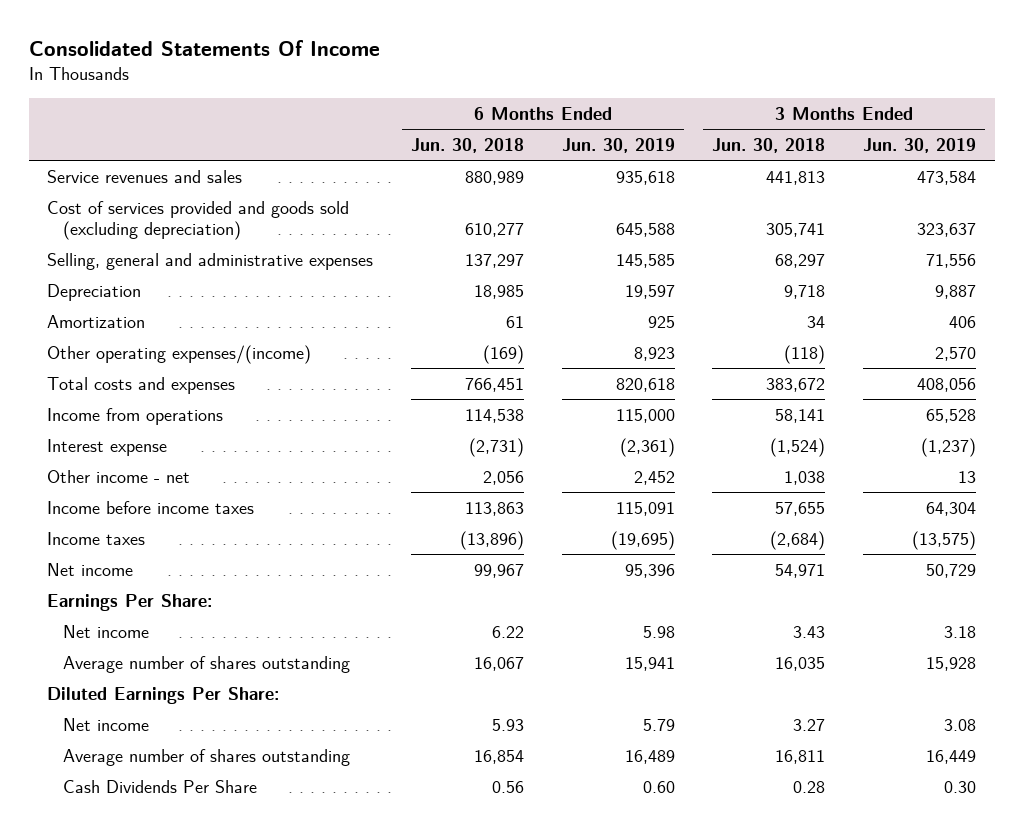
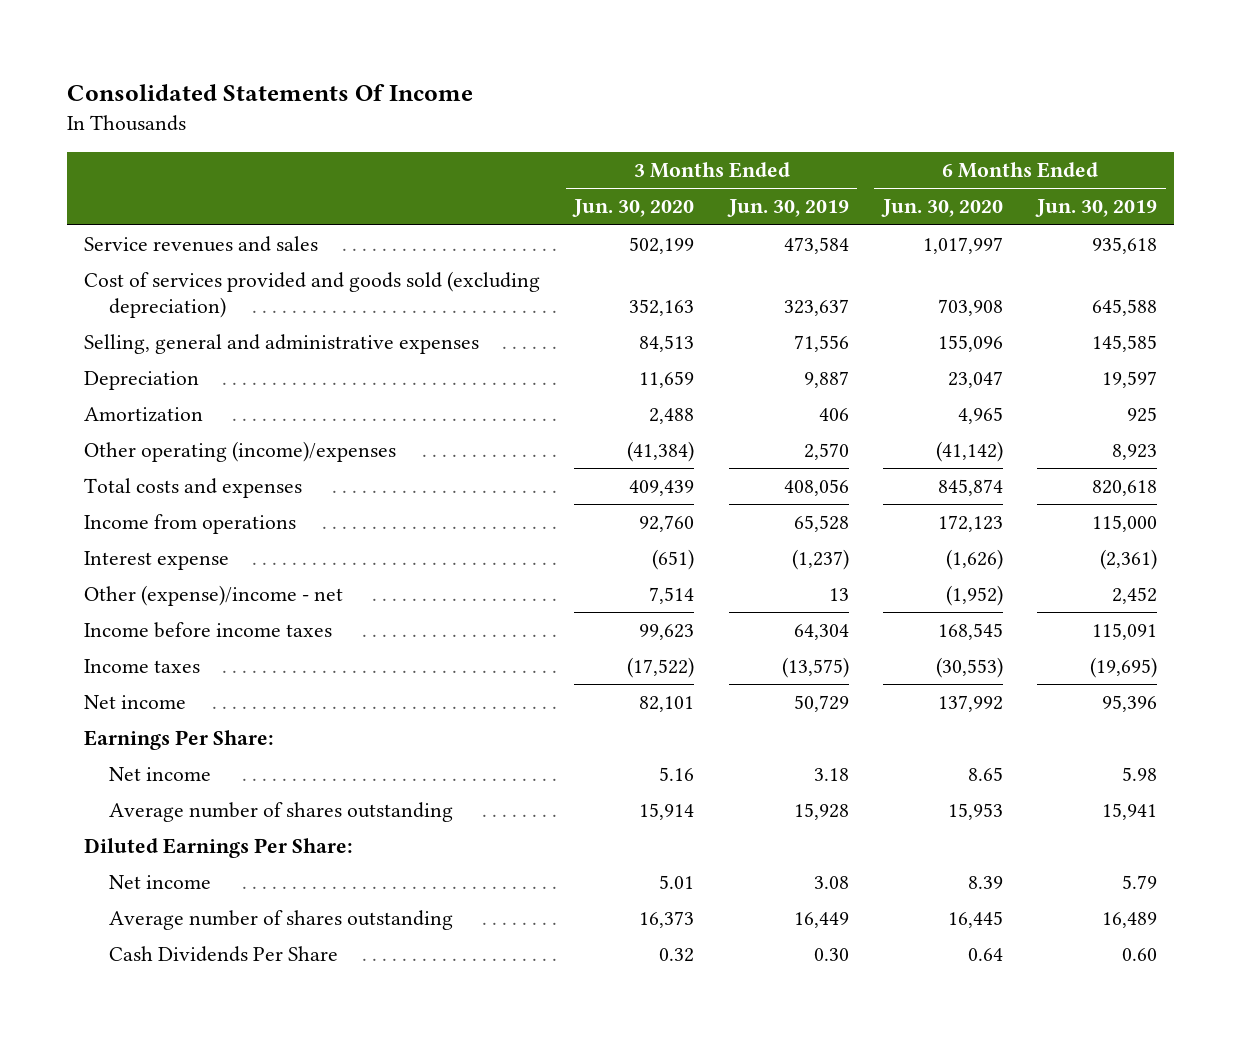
- | 6 Months Ended Jun. 30, 2018 | 6 Months Ended Jun. 30, 2019 | 3 Months Ended Jun. 30, 2018 | 3 Months Ended Jun. 30, 2019
+ | 3 Months Ended Jun. 30, 2020 | 3 Months Ended Jun. 30, 2019 | 6 Months Ended Jun. 30, 2020 | 6 Months Ended Jun. 30, 2019
- Other operating expenses/(income) | (169) | 8,923 | (118) | 2,570
+ Other operating (income)/expenses | (41,384) | 2,570 | (41,142) | 8,923
- Other income - net | 2,056 | 2,452 | 1,038 | 13
+ Other (expense)/income - net | 7,514 | 13 | (1,952) | 2,452

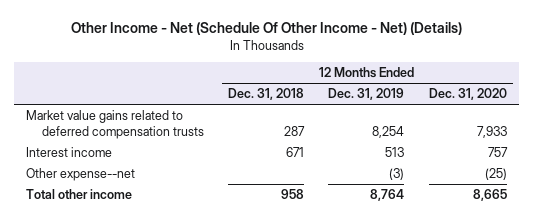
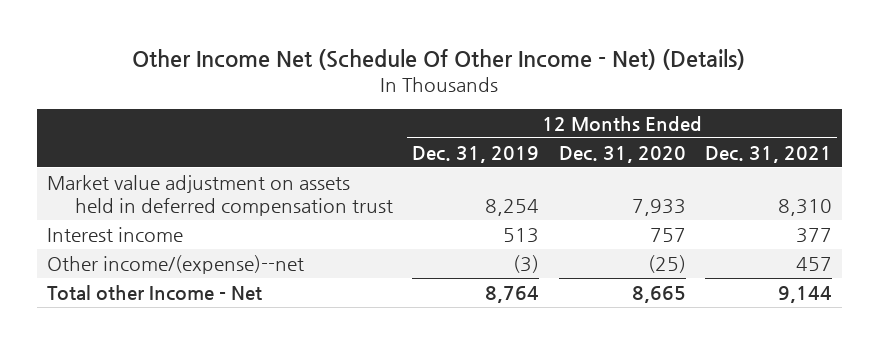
- Other Income - Net (Schedule Of Other Income - Net) (Details)
+ Other Income Net (Schedule Of Other Income - Net) (Details)
- | 12 Months Ended Dec. 31, 2018 | 12 Months Ended Dec. 31, 2019 | 12 Months Ended Dec. 31, 2020
+ | 12 Months Ended Dec. 31, 2019 | 12 Months Ended Dec. 31, 2020 | 12 Months Ended Dec. 31, 2021
- Market value gains related to deferred compensation trusts | 287 | 8,254 | 7,933
+ Market value adjustment on assets held in deferred compensation trust | 8,254 | 7,933 | 8,310
- Other expense--net | | (3) | (25)
- Total other income | 958 | 8,764 | 8,665
+ Other income/(expense)--net | (3) | (25) | 457
+ Total other Income - Net | 8,764 | 8,665 | 9,144

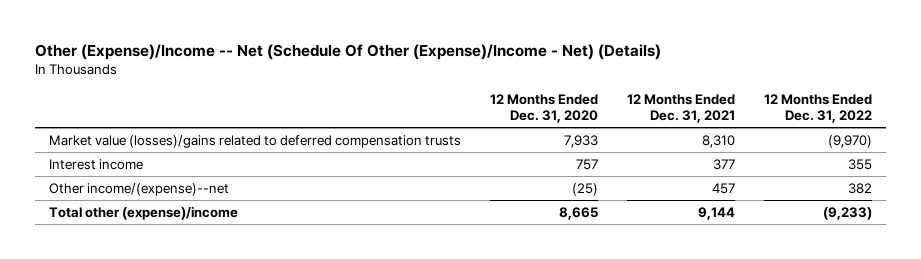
- Other Income Net (Schedule Of Other Income - Net) (Details)
+ Other (Expense)/Income -- Net (Schedule Of Other (Expense)/Income - Net) (Details)
- | 12 Months Ended Dec. 31, 2019 | 12 Months Ended Dec. 31, 2020 | 12 Months Ended Dec. 31, 2021
+ | 12 Months Ended Dec. 31, 2020 | 12 Months Ended Dec. 31, 2021 | 12 Months Ended Dec. 31, 2022
- Market value adjustment on assets held in deferred compensation trust | 8,254 | 7,933 | 8,310
+ Market value (losses)/gains related to deferred compensation trusts | 7,933 | 8,310 | (9,970)
- Total other Income - Net | 8,764 | 8,665 | 9,144
+ Total other (expense)/income | 8,665 | 9,144 | (9,233)

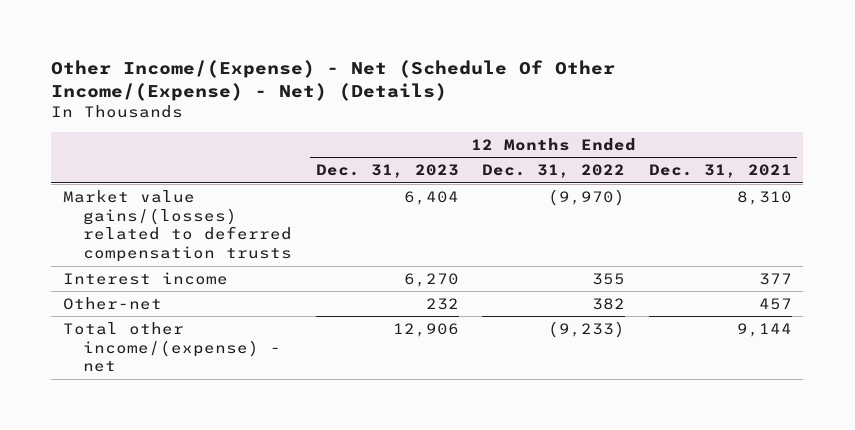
- Other (Expense)/Income -- Net (Schedule Of Other (Expense)/Income - Net) (Details)
+ Other Income/(Expense) - Net (Schedule Of Other Income/(Expense) - Net) (Details)
- | 12 Months Ended Dec. 31, 2020 | 12 Months Ended Dec. 31, 2021 | 12 Months Ended Dec. 31, 2022
+ | 12 Months Ended Dec. 31, 2023 | 12 Months Ended Dec. 31, 2022 | 12 Months Ended Dec. 31, 2021
- Market value (losses)/gains related to deferred compensation trusts | 7,933 | 8,310 | (9,970)
+ Market value gains/(losses) related to deferred compensation trusts | 6,404 | (9,970) | 8,310
- Other income/(expense)--net | (25) | 457 | 382
- Total other (expense)/income | 8,665 | 9,144 | (9,233)
+ Other-net | 232 | 382 | 457
+ Total other income/(expense) - net | 12,906 | (9,233) | 9,144

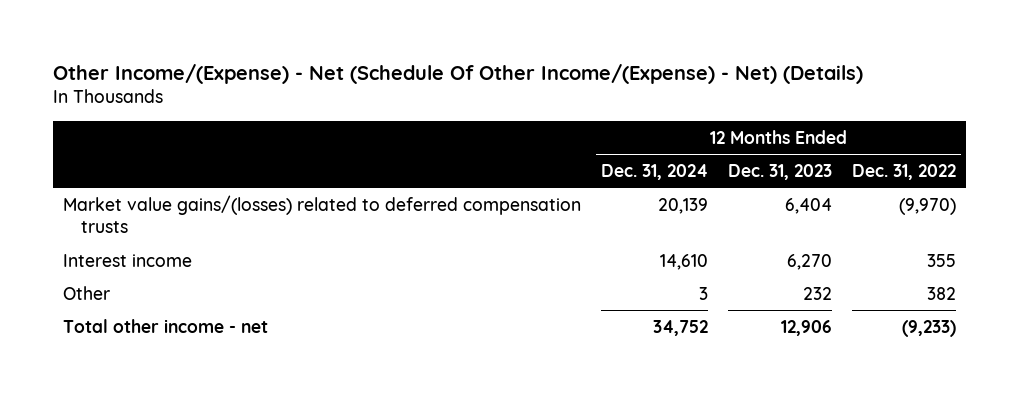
- | 12 Months Ended Dec. 31, 2023 | 12 Months Ended Dec. 31, 2022 | 12 Months Ended Dec. 31, 2021
+ | 12 Months Ended Dec. 31, 2024 | 12 Months Ended Dec. 31, 2023 | 12 Months Ended Dec. 31, 2022
- Other-net | 232 | 382 | 457
- Total other income/(expense) - net | 12,906 | (9,233) | 9,144
+ Other | 3 | 232 | 382
+ Total other income - net | 34,752 | 12,906 | (9,233)

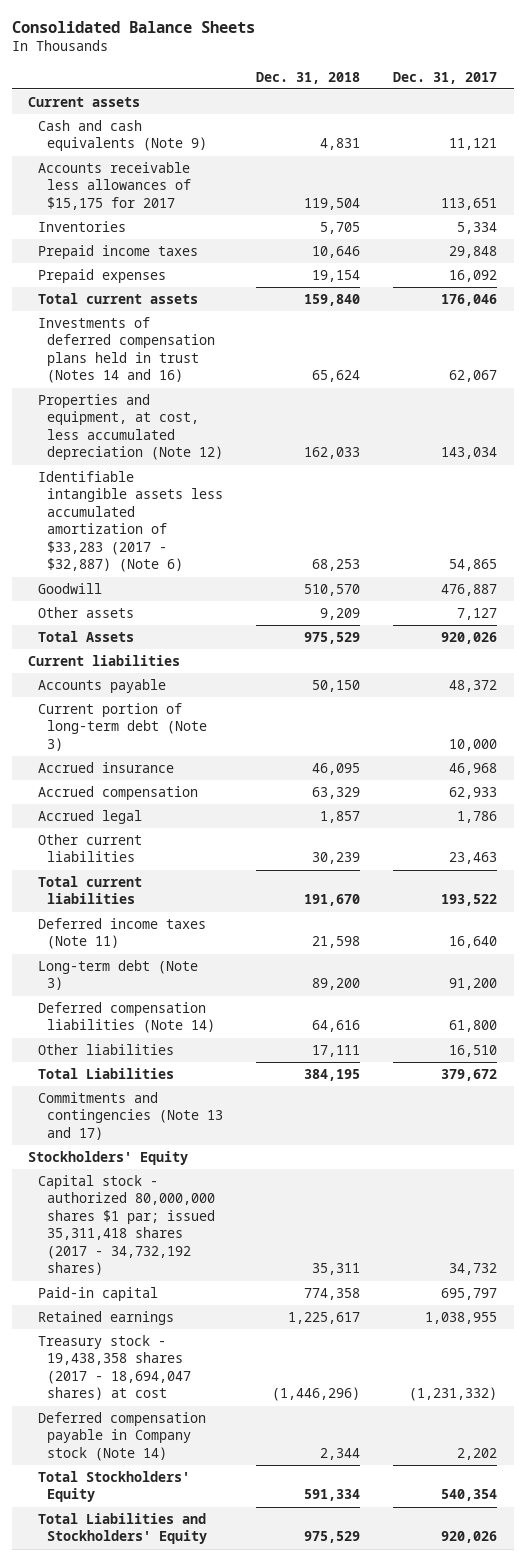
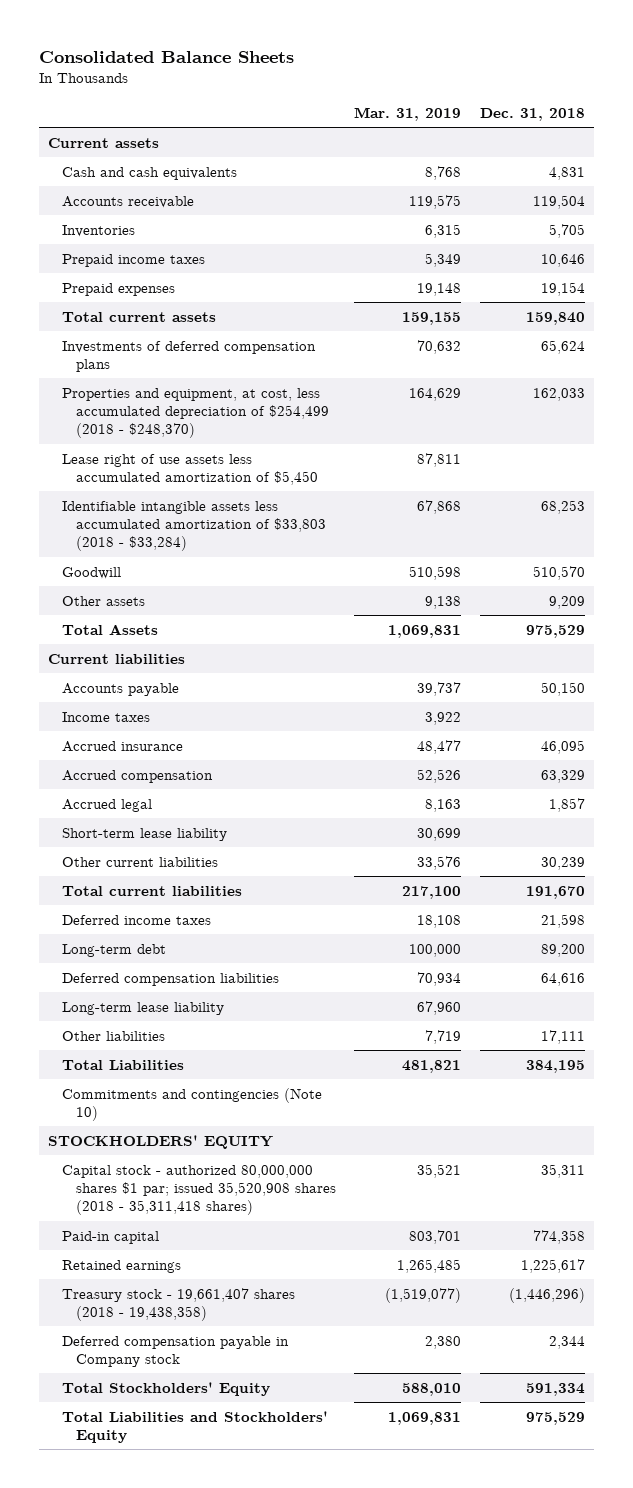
- | Dec. 31, 2018 | Dec. 31, 2017
+ | Mar. 31, 2019 | Dec. 31, 2018
- Cash and cash equivalents (Note 9) | 4,831 | 11,121
- Accounts receivable less allowances of $15,175 for 2017 | 119,504 | 113,651
+ Cash and cash equivalents | 8,768 | 4,831
+ Accounts receivable | 119,575 | 119,504
- Investments of deferred compensation plans held in trust (Notes 14 and 16) | 65,624 | 62,067
- Properties and equipment, at cost, less accumulated depreciation (Note 12) | 162,033 | 143,034
- Identifiable intangible assets less accumulated amortization of $33,283 (2017 - $32,887) (Note 6) | 68,253 | 54,865
+ Investments of deferred compensation plans | 70,632 | 65,624
+ Properties and equipment, at cost, less accumulated depreciation of $254,499 (2018 - $248,370) | 164,629 | 162,033
+ Lease right of use assets less accumulated amortization of $5,450 | 87,811 |
+ Identifiable intangible assets less accumulated amortization of $33,803 (2018 - $33,284) | 67,868 | 68,253
- Current portion of long-term debt (Note 3) | | 10,000
+ Income taxes | 3,922 |
+ Short-term lease liability | 30,699 |
- Deferred income taxes (Note 11) | 21,598 | 16,640
- Long-term debt (Note 3) | 89,200 | 91,200
- Deferred compensation liabilities (Note 14) | 64,616 | 61,800
+ Deferred income taxes | 18,108 | 21,598
+ Long-term debt | 100,000 | 89,200
+ Deferred compensation liabilities | 70,934 | 64,616
+ Long-term lease liability | 67,960 |
- Commitments and contingencies (Note 13 and 17)
- Stockholders' Equity
- Capital stock - authorized 80,000,000 shares $1 par; issued 35,311,418 shares (2017 - 34,732,192 shares) | 35,311 | 34,732
+ Commitments and contingencies (Note 10)
+ STOCKHOLDERS' EQUITY
+ Capital stock - authorized 80,000,000 shares $1 par; issued 35,520,908 shares (2018 - 35,311,418 shares) | 35,521 | 35,311
- Treasury stock - 19,438,358 shares (2017 - 18,694,047 shares) at cost | (1,446,296) | (1,231,332)
- Deferred compensation payable in Company stock (Note 14) | 2,344 | 2,202
+ Treasury stock - 19,661,407 shares (2018 - 19,438,358) | (1,519,077) | (1,446,296)
+ Deferred compensation payable in Company stock | 2,380 | 2,344

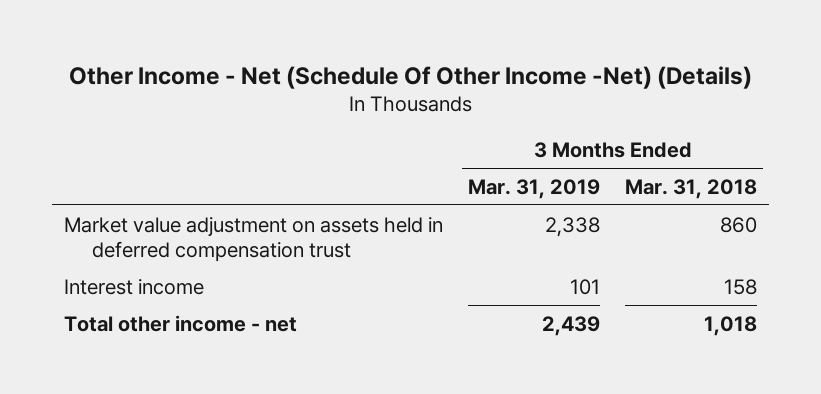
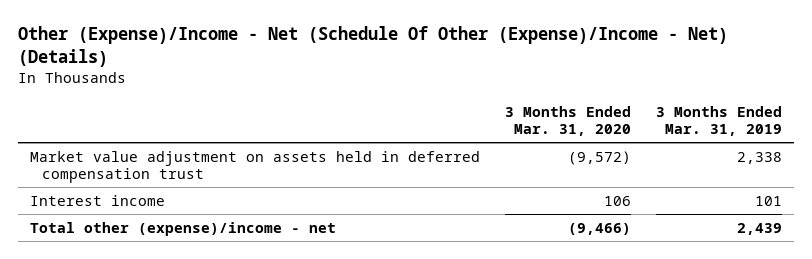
- Other Income - Net (Schedule Of Other Income -Net) (Details)
+ Other (Expense)/Income - Net (Schedule Of Other (Expense)/Income - Net) (Details)
- | 3 Months Ended Mar. 31, 2019 | 3 Months Ended Mar. 31, 2018
+ | 3 Months Ended Mar. 31, 2020 | 3 Months Ended Mar. 31, 2019
- Total other income - net | 2,439 | 1,018
+ Total other (expense)/income - net | (9,466) | 2,439

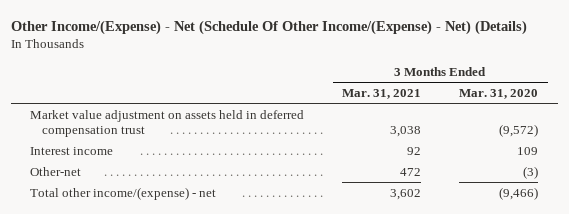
- Other (Expense)/Income - Net (Schedule Of Other (Expense)/Income - Net) (Details)
+ Other Income/(Expense) - Net (Schedule Of Other Income/(Expense) - Net) (Details)
- | 3 Months Ended Mar. 31, 2020 | 3 Months Ended Mar. 31, 2019
+ | 3 Months Ended Mar. 31, 2021 | 3 Months Ended Mar. 31, 2020
- Interest income | 106 | 101
- Total other (expense)/income - net | (9,466) | 2,439
+ Interest income | 92 | 109
+ Other-net | 472 | (3)
+ Total other income/(expense) - net | 3,602 | (9,466)

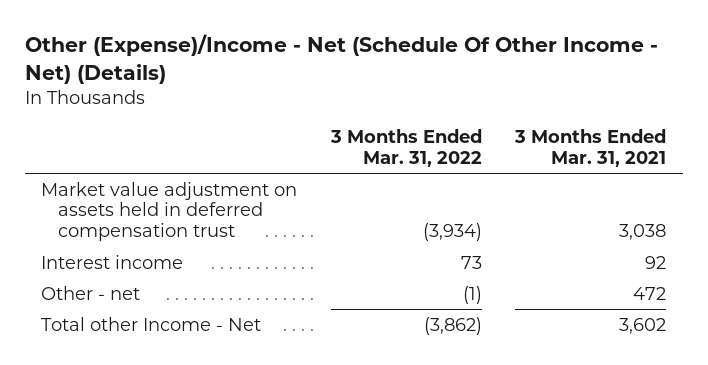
- Other Income/(Expense) - Net (Schedule Of Other Income/(Expense) - Net) (Details)
+ Other (Expense)/Income - Net (Schedule Of Other Income - Net) (Details)
- | 3 Months Ended Mar. 31, 2021 | 3 Months Ended Mar. 31, 2020
+ | 3 Months Ended Mar. 31, 2022 | 3 Months Ended Mar. 31, 2021
- Other-net | 472 | (3)
- Total other income/(expense) - net | 3,602 | (9,466)
+ Other - net | (1) | 472
+ Total other Income - Net | (3,862) | 3,602

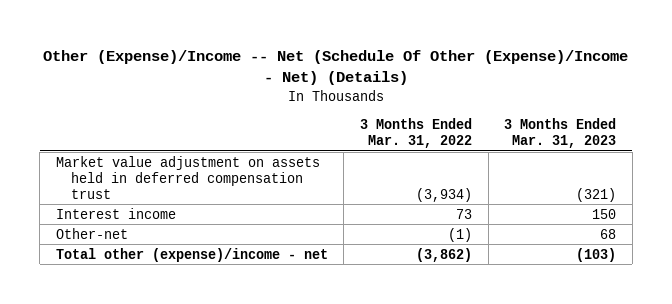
- Other (Expense)/Income - Net (Schedule Of Other Income - Net) (Details)
+ Other (Expense)/Income -- Net (Schedule Of Other (Expense)/Income - Net) (Details)
- | 3 Months Ended Mar. 31, 2022 | 3 Months Ended Mar. 31, 2021
+ | 3 Months Ended Mar. 31, 2022 | 3 Months Ended Mar. 31, 2023
- Other - net | (1) | 472
- Total other Income - Net | (3,862) | 3,602
+ Other-net | (1) | 68
+ Total other (expense)/income - net | (3,862) | (103)

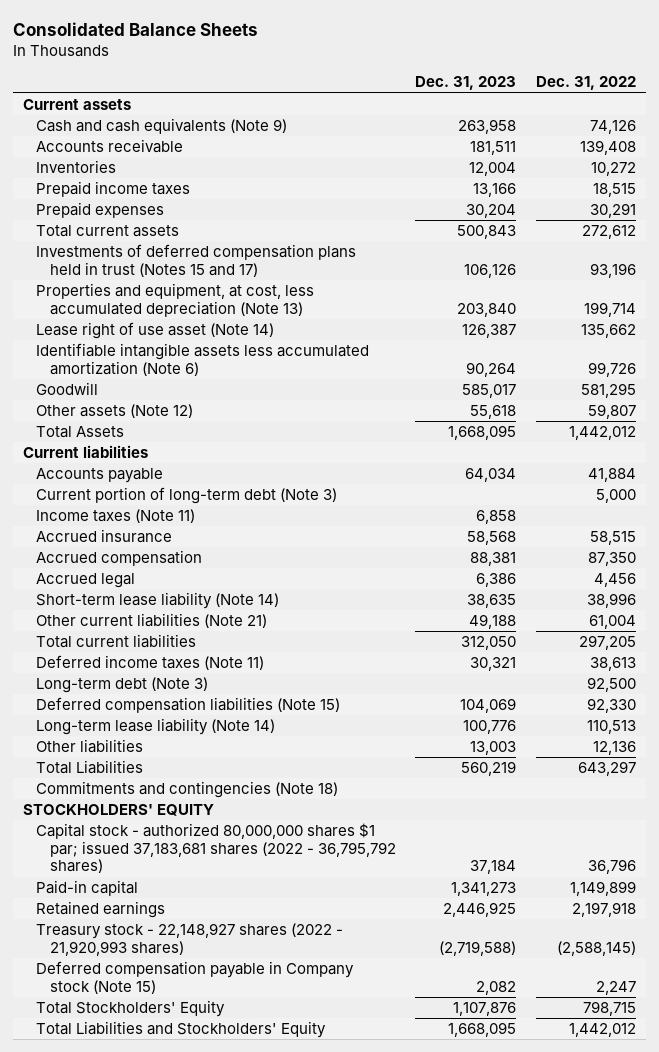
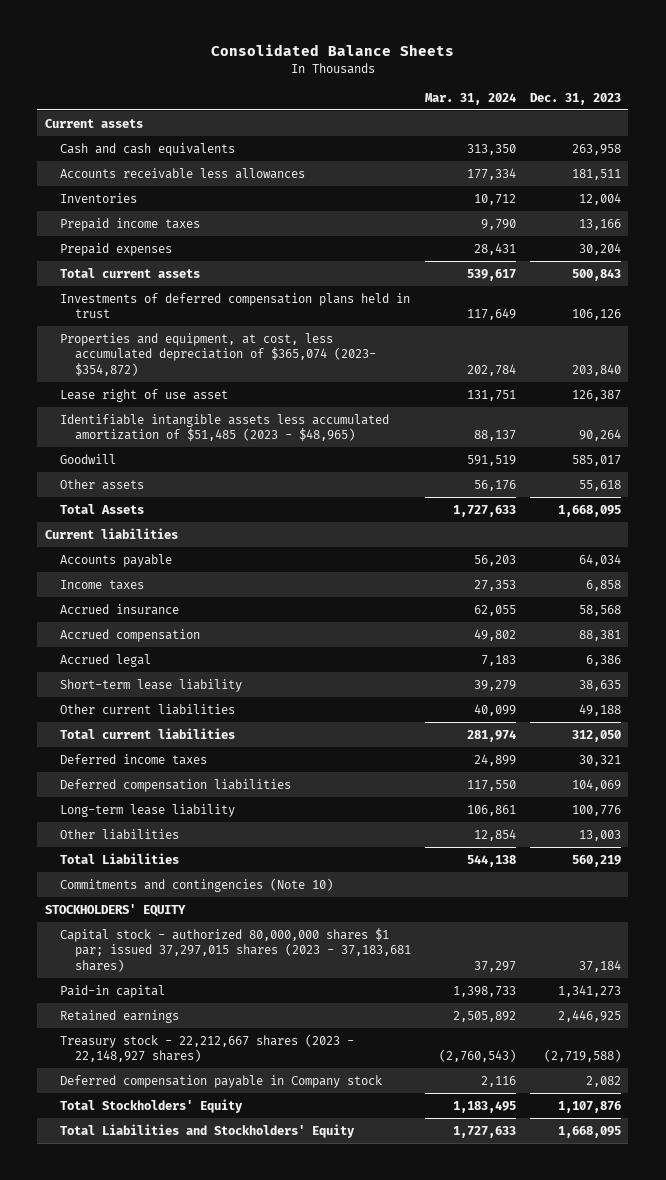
- | Dec. 31, 2023 | Dec. 31, 2022
+ | Mar. 31, 2024 | Dec. 31, 2023
- Cash and cash equivalents (Note 9) | 263,958 | 74,126
- Accounts receivable | 181,511 | 139,408
+ Cash and cash equivalents | 313,350 | 263,958
+ Accounts receivable less allowances | 177,334 | 181,511
- Investments of deferred compensation plans held in trust (Notes 15 and 17) | 106,126 | 93,196
- Properties and equipment, at cost, less accumulated depreciation (Note 13) | 203,840 | 199,714
- Lease right of use asset (Note 14) | 126,387 | 135,662
- Identifiable intangible assets less accumulated amortization (Note 6) | 90,264 | 99,726
+ Investments of deferred compensation plans held in trust | 117,649 | 106,126
+ Properties and equipment, at cost, less accumulated depreciation of $365,074 (2023- $354,872) | 202,784 | 203,840
+ Lease right of use asset | 131,751 | 126,387
+ Identifiable intangible assets less accumulated amortization of $51,485 (2023 - $48,965) | 88,137 | 90,264
- Other assets (Note 12) | 55,618 | 59,807
+ Other assets | 56,176 | 55,618
- Current portion of long-term debt (Note 3) | | 5,000
- Income taxes (Note 11) | 6,858 |
+ Income taxes | 27,353 | 6,858
- Short-term lease liability (Note 14) | 38,635 | 38,996
- Other current liabilities (Note 21) | 49,188 | 61,004
+ Short-term lease liability | 39,279 | 38,635
+ Other current liabilities | 40,099 | 49,188
- Deferred income taxes (Note 11) | 30,321 | 38,613
- Long-term debt (Note 3) | | 92,500
- Deferred compensation liabilities (Note 15) | 104,069 | 92,330
- Long-term lease liability (Note 14) | 100,776 | 110,513
+ Deferred income taxes | 24,899 | 30,321
+ Deferred compensation liabilities | 117,550 | 104,069
+ Long-term lease liability | 106,861 | 100,776
- Commitments and contingencies (Note 18)
+ Commitments and contingencies (Note 10)
- Capital stock - authorized 80,000,000 shares $1 par; issued 37,183,681 shares (2022 - 36,795,792 shares) | 37,184 | 36,796
+ Capital stock - authorized 80,000,000 shares $1 par; issued 37,297,015 shares (2023 - 37,183,681 shares) | 37,297 | 37,184
- Treasury stock - 22,148,927 shares (2022 - 21,920,993 shares) | (2,719,588) | (2,588,145)
- Deferred compensation payable in Company stock (Note 15) | 2,082 | 2,247
+ Treasury stock - 22,212,667 shares (2023 - 22,148,927 shares) | (2,760,543) | (2,719,588)
+ Deferred compensation payable in Company stock | 2,116 | 2,082

